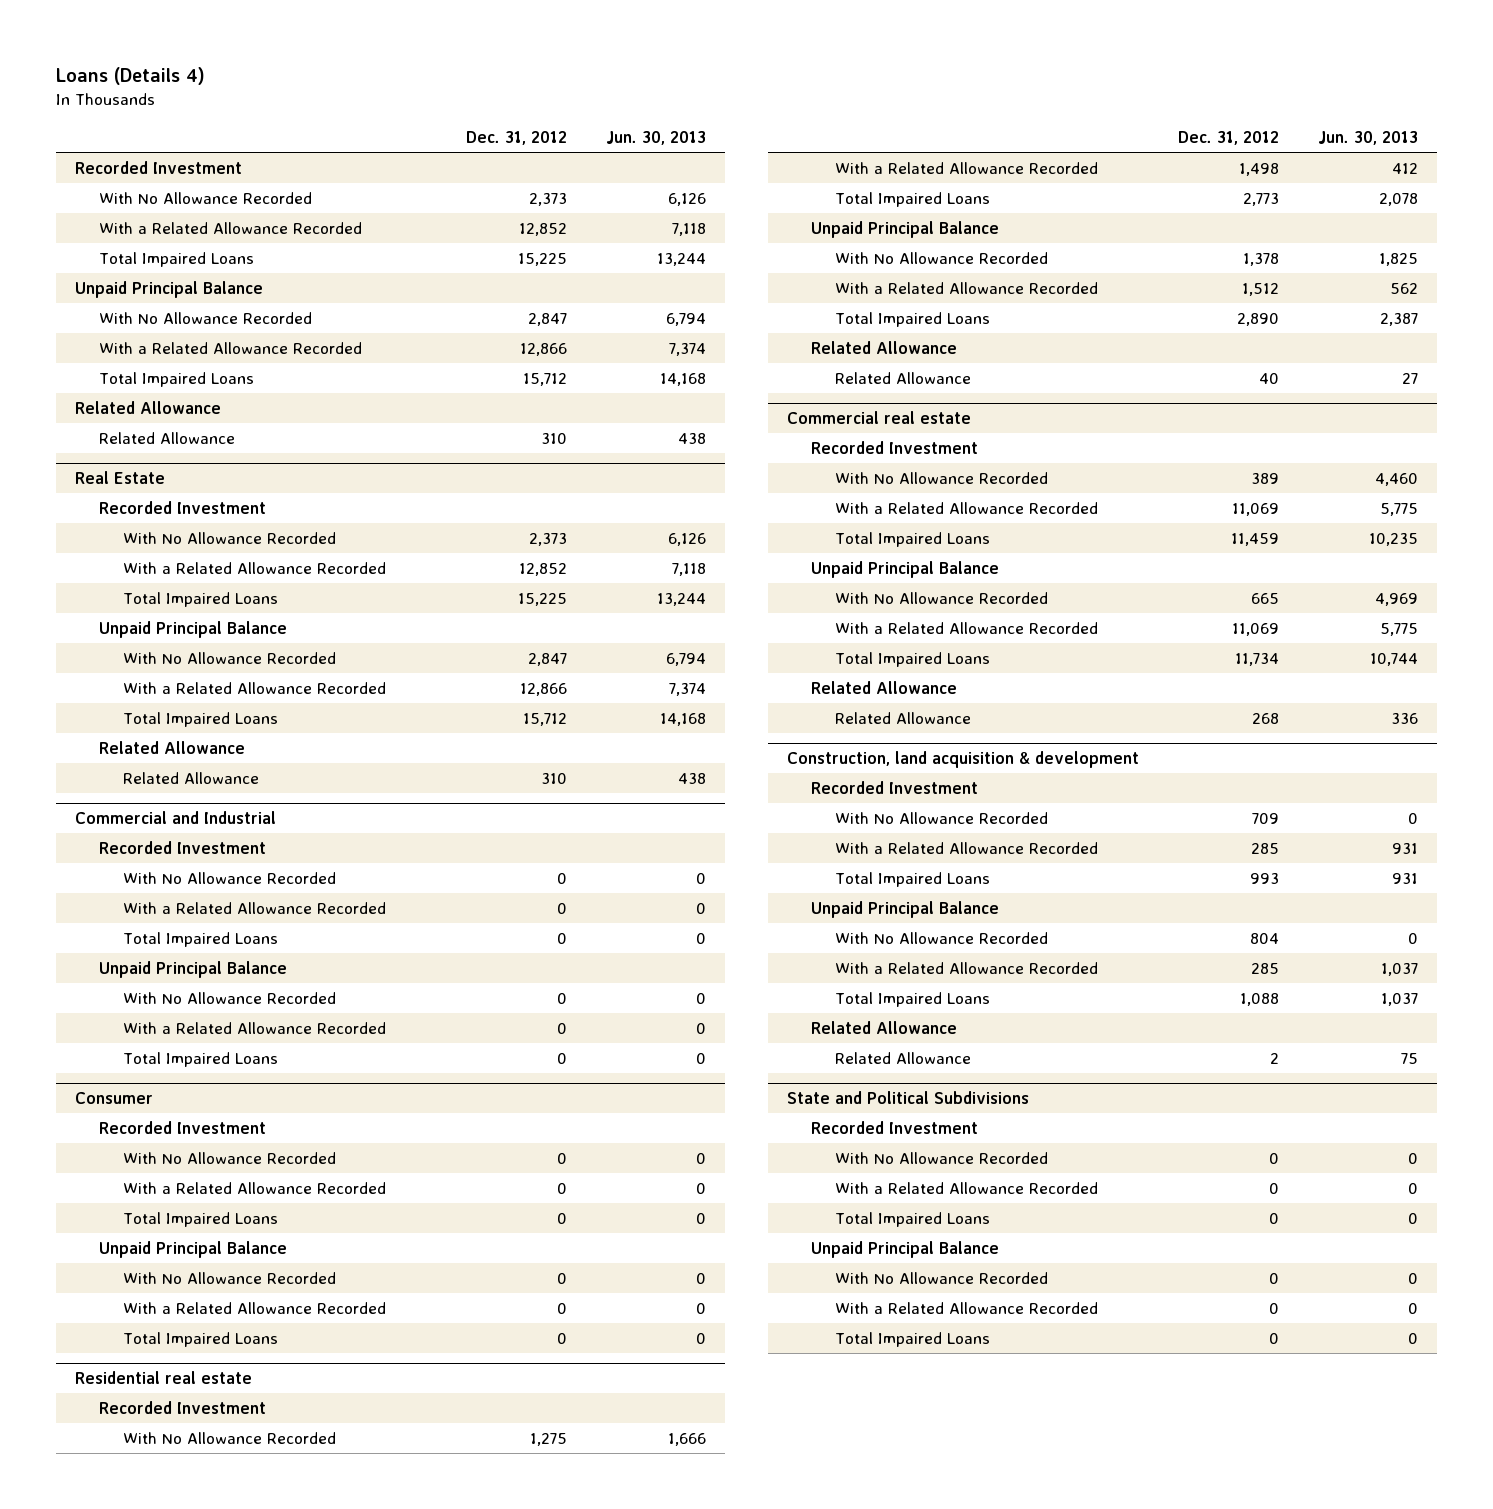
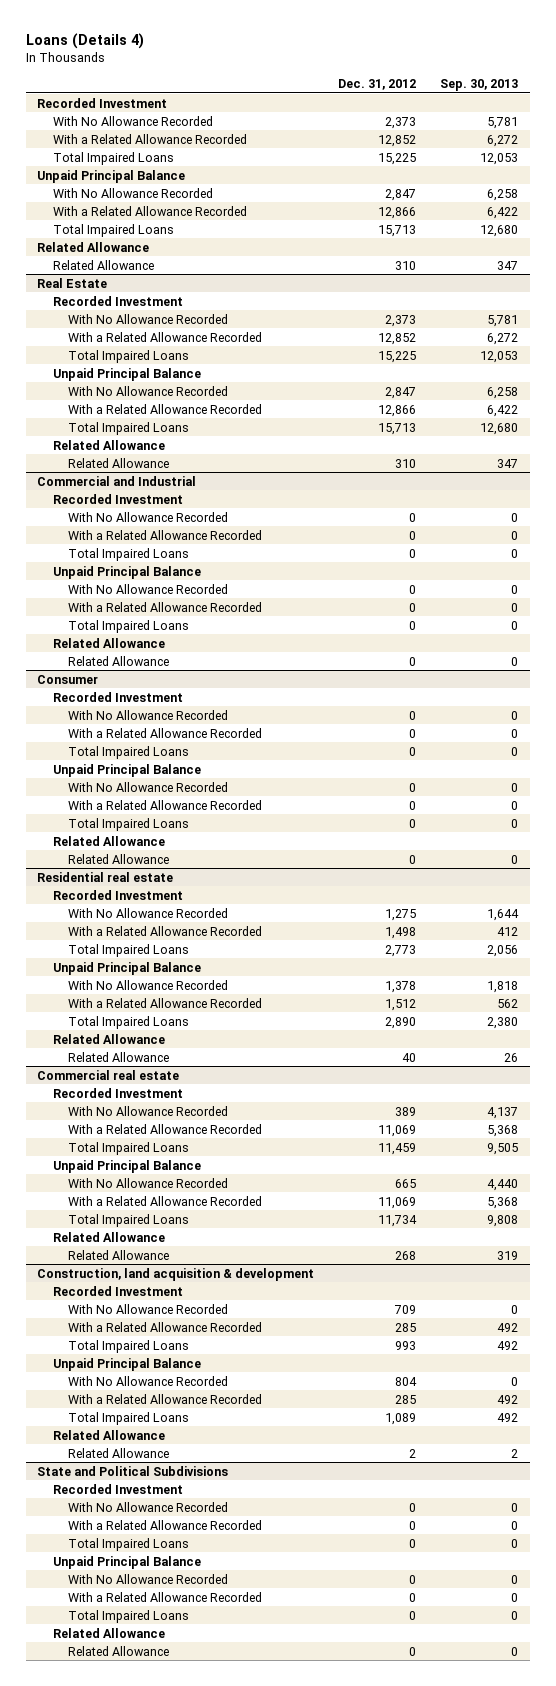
- | Dec. 31, 2012 | Jun. 30, 2013
+ | Dec. 31, 2012 | Sep. 30, 2013
- Total Impaired Loans | 15,712 | 14,168
+ Total Impaired Loans | 15,713 | 12,680
@ Real Estate
- Total Impaired Loans | 15,712 | 14,168
+ Total Impaired Loans | 15,713 | 12,680
@ Commercial and Industrial
+ Related Allowance
+ Related Allowance | 0 | 0
@ Consumer
+ Related Allowance
+ Related Allowance | 0 | 0
@ Construction, land acquisition & development
- Total Impaired Loans | 1,088 | 1,037
+ Total Impaired Loans | 1,089 | 492
@ State and Political Subdivisions
+ Related Allowance
+ Related Allowance | 0 | 0

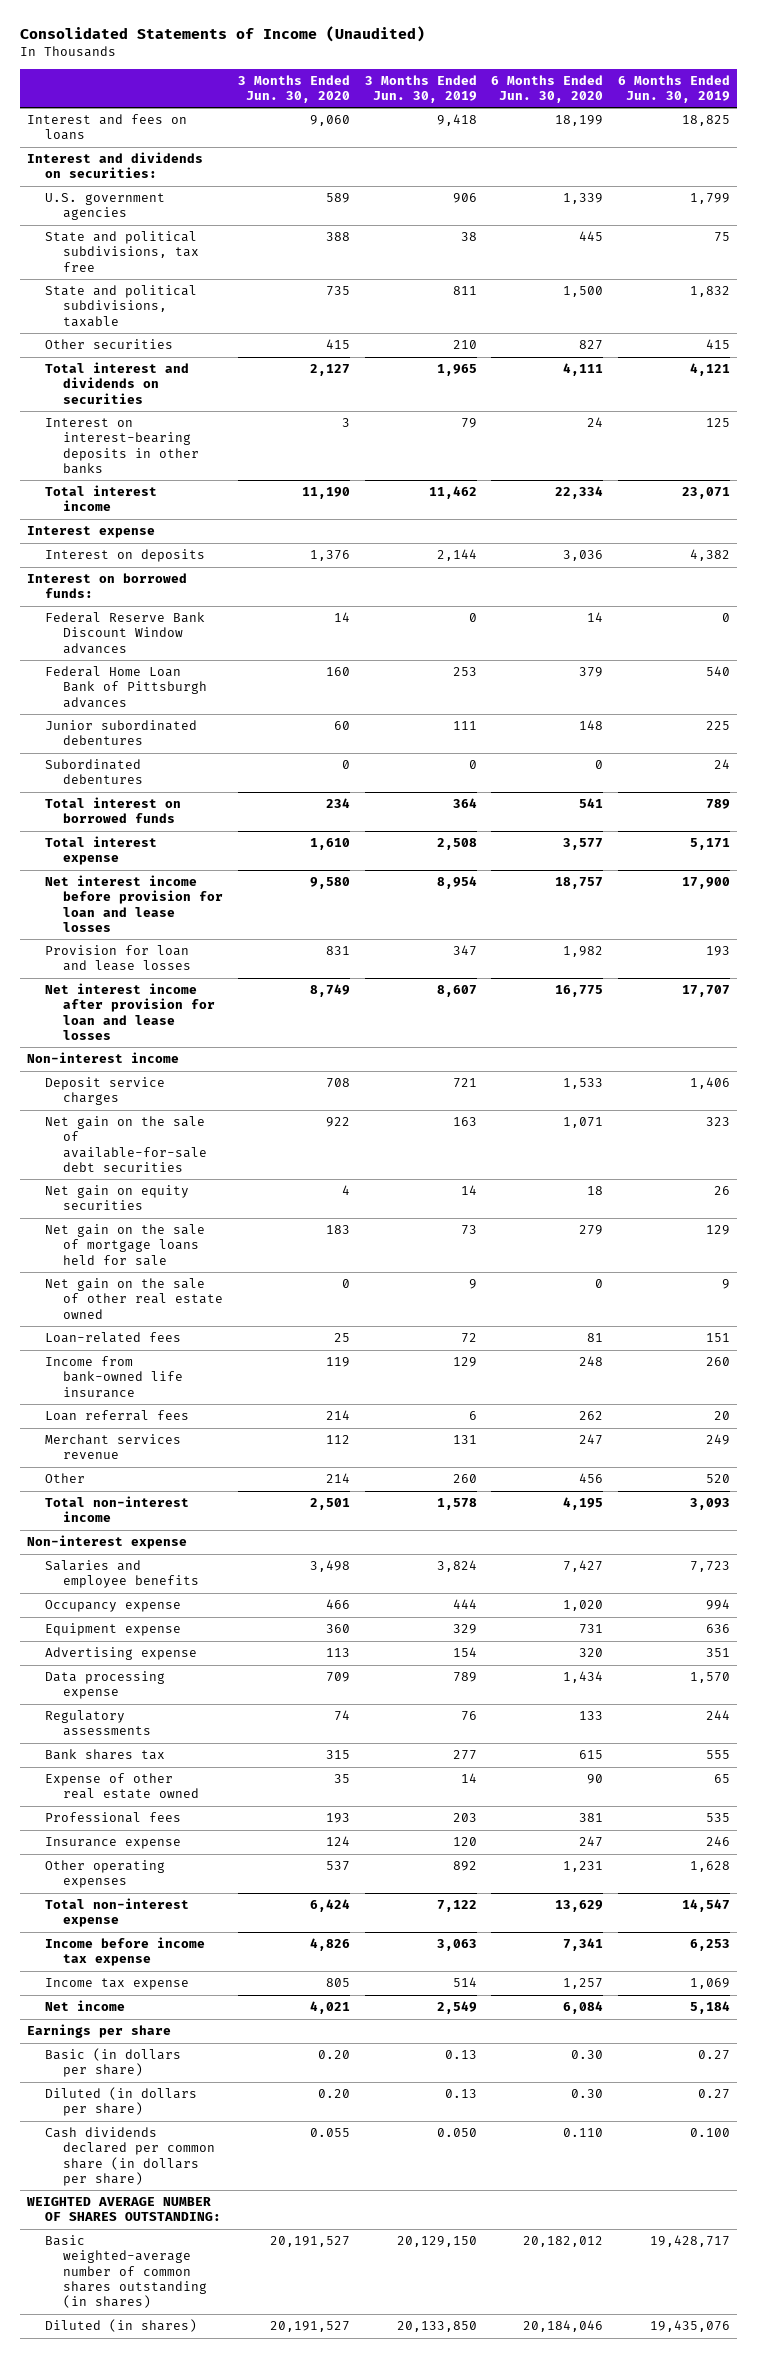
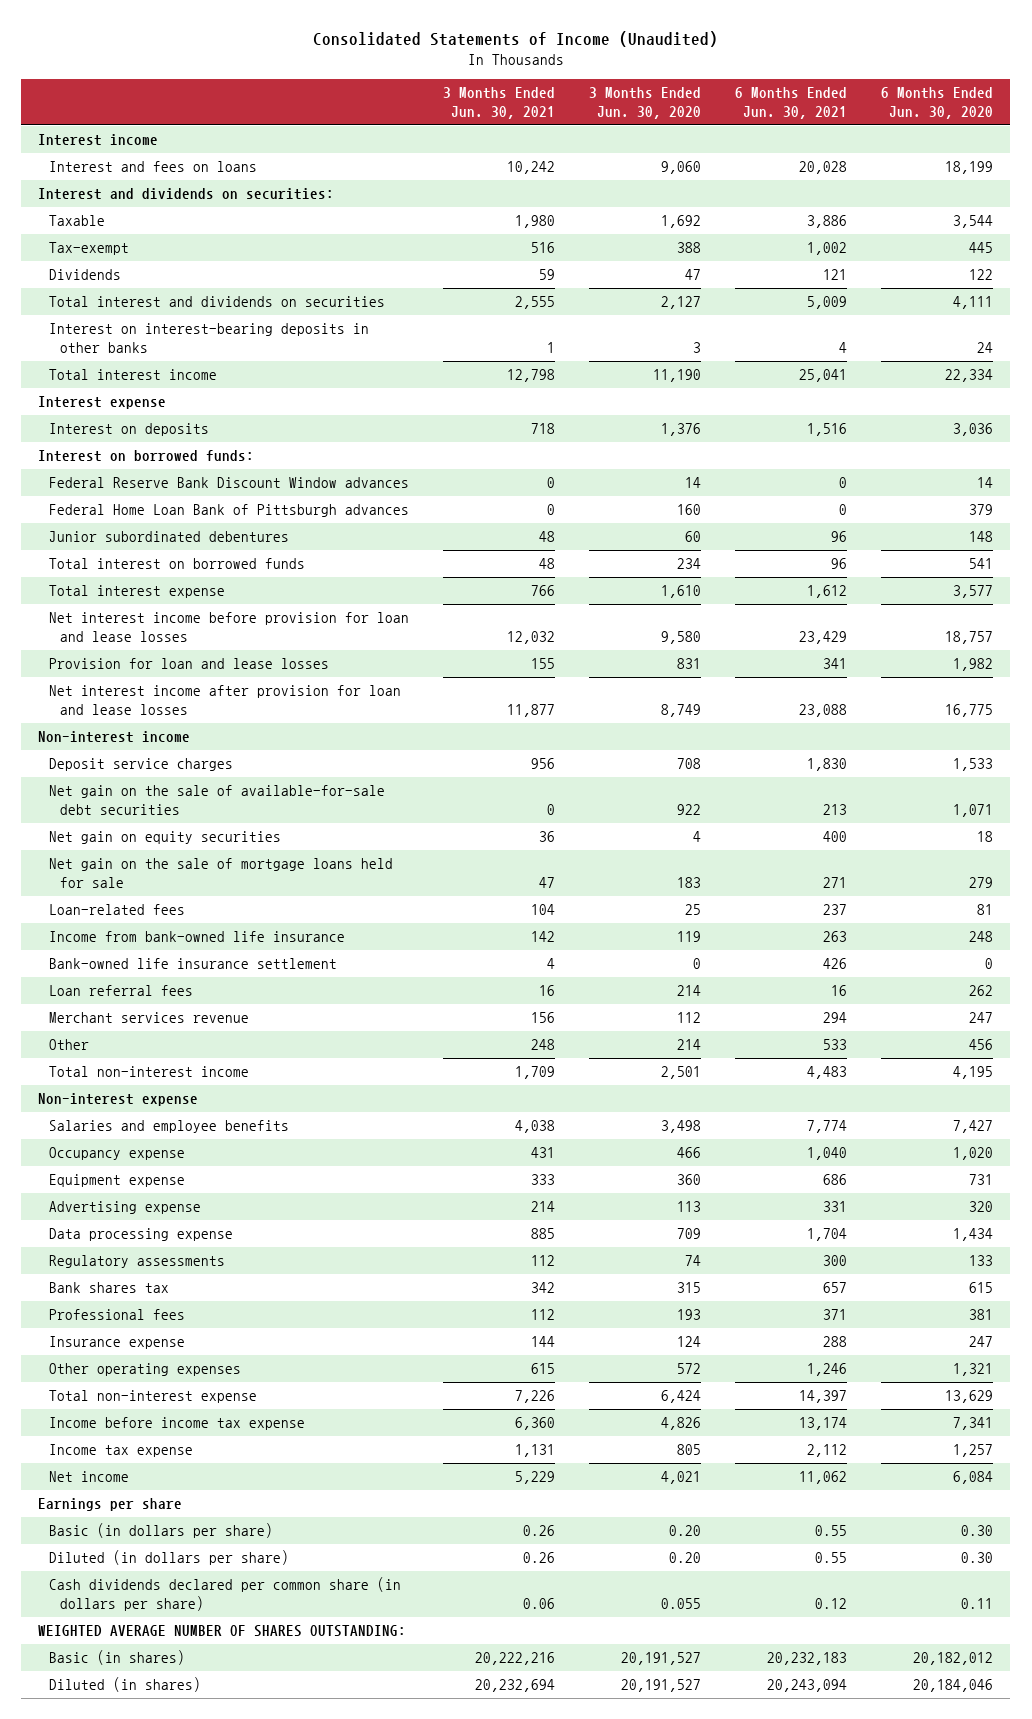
- | 3 Months Ended Jun. 30, 2020 | 3 Months Ended Jun. 30, 2019 | 6 Months Ended Jun. 30, 2020 | 6 Months Ended Jun. 30, 2019
+ | 3 Months Ended Jun. 30, 2021 | 3 Months Ended Jun. 30, 2020 | 6 Months Ended Jun. 30, 2021 | 6 Months Ended Jun. 30, 2020
+ Interest income
- U.S. government agencies | 589 | 906 | 1,339 | 1,799
- State and political subdivisions, tax free | 388 | 38 | 445 | 75
- State and political subdivisions, taxable | 735 | 811 | 1,500 | 1,832
- Other securities | 415 | 210 | 827 | 415
+ Taxable | 1,980 | 1,692 | 3,886 | 3,544
+ Tax-exempt | 516 | 388 | 1,002 | 445
+ Dividends | 59 | 47 | 121 | 122
- Subordinated debentures | 0 | 0 | 0 | 24
- Net gain on the sale of other real estate owned | 0 | 9 | 0 | 9
+ Bank-owned life insurance settlement | 4 | 0 | 426 | 0
- Expense of other real estate owned | 35 | 14 | 90 | 65
- Other operating expenses | 537 | 892 | 1,231 | 1,628
+ Other operating expenses | 615 | 572 | 1,246 | 1,321
- Cash dividends declared per common share (in dollars per share) | 0.055 | 0.050 | 0.110 | 0.100
+ Cash dividends declared per common share (in dollars per share) | 0.06 | 0.055 | 0.12 | 0.11
- Basic weighted-average number of common shares outstanding (in shares) | 20,191,527 | 20,129,150 | 20,182,012 | 19,428,717
+ Basic (in shares) | 20,222,216 | 20,191,527 | 20,232,183 | 20,182,012

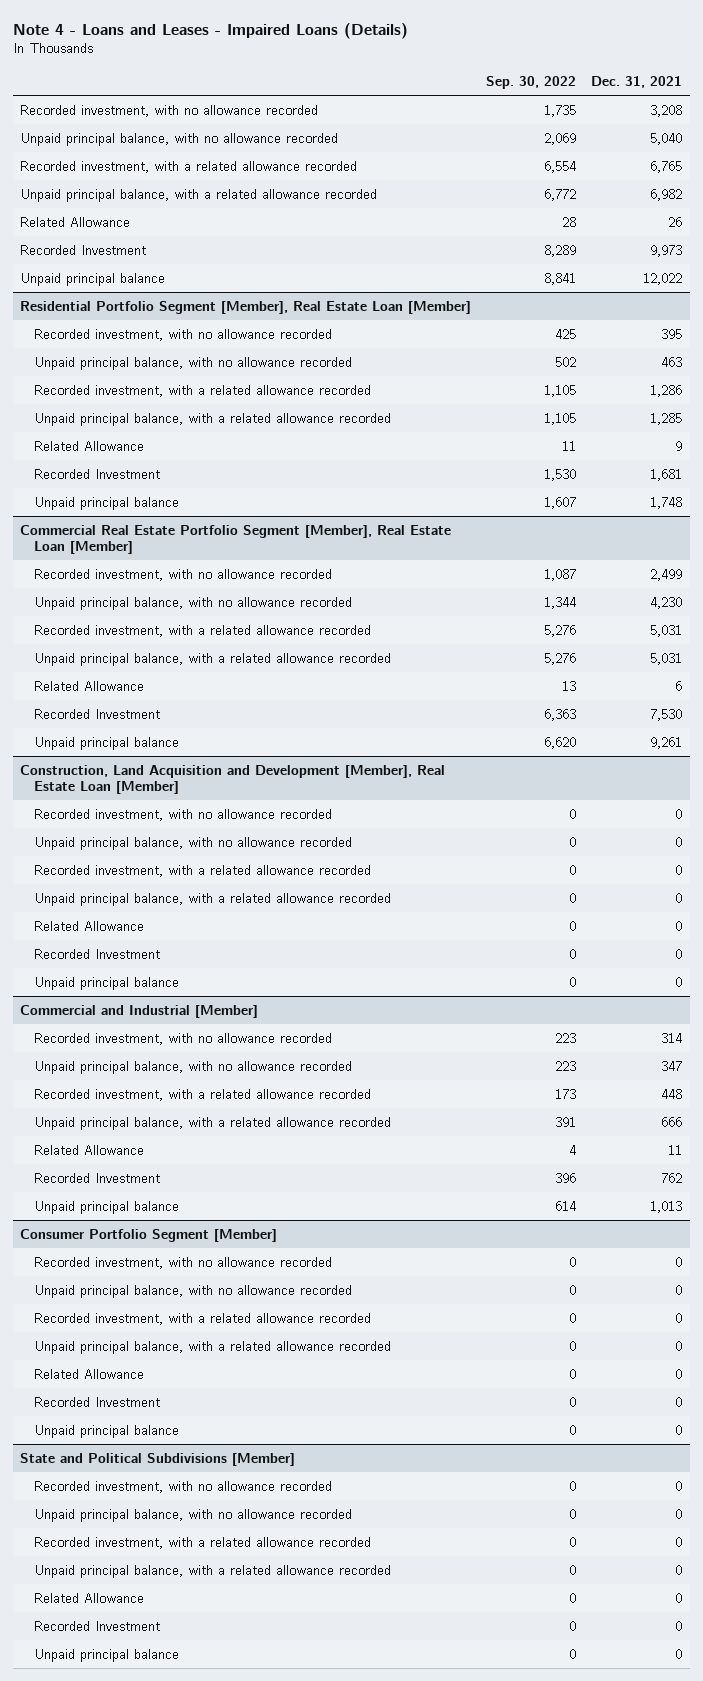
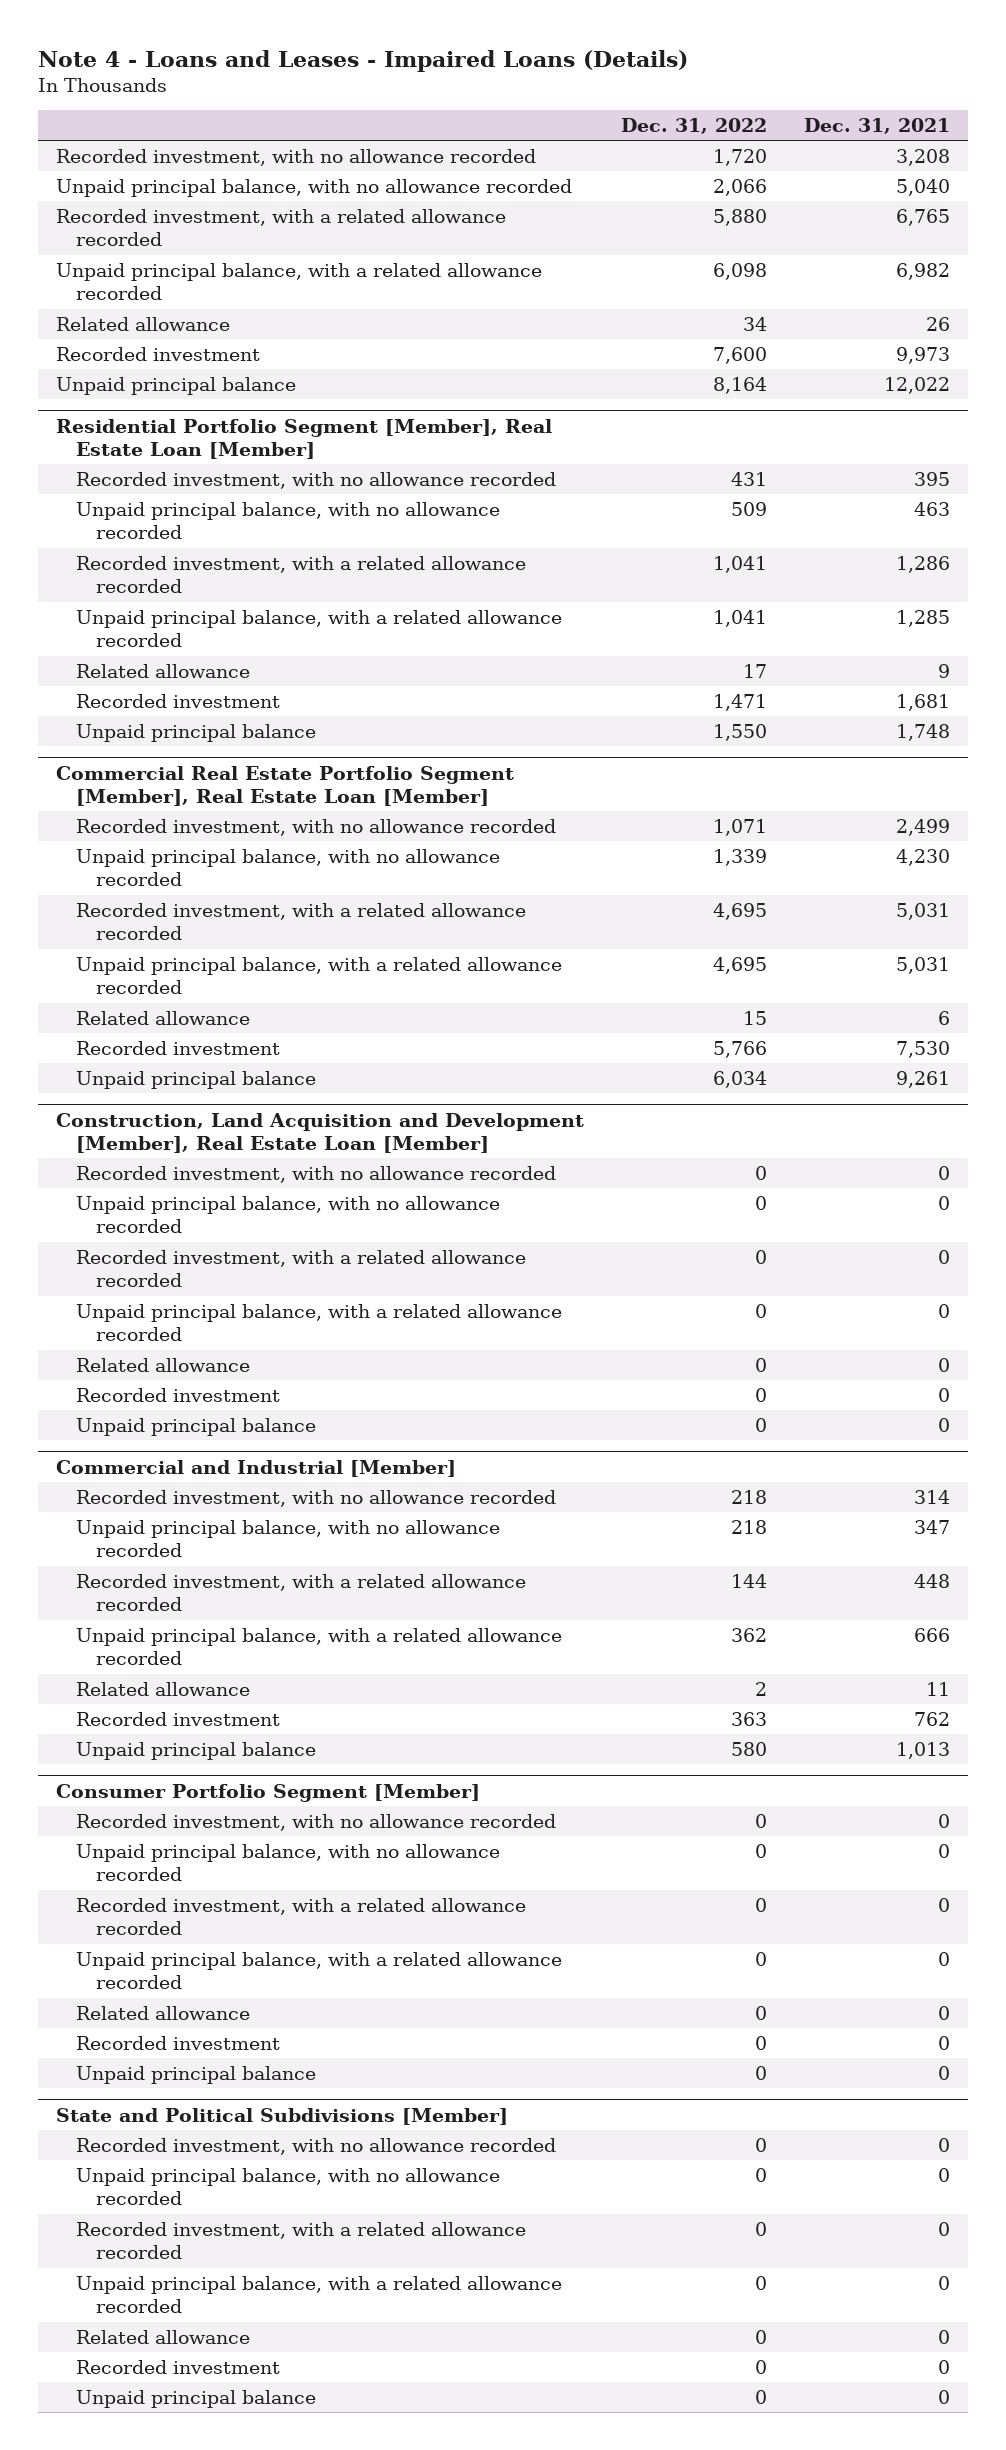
- | Sep. 30, 2022 | Dec. 31, 2021
+ | Dec. 31, 2022 | Dec. 31, 2021
- Related Allowance | 28 | 26
- Recorded Investment | 8,289 | 9,973
+ Related allowance | 34 | 26
+ Recorded investment | 7,600 | 9,973
@ Residential Portfolio Segment [Member], Real Estate Loan [Member]
- Related Allowance | 11 | 9
- Recorded Investment | 1,530 | 1,681
+ Related allowance | 17 | 9
+ Recorded investment | 1,471 | 1,681
@ Commercial Real Estate Portfolio Segment [Member], Real Estate Loan [Member]
- Related Allowance | 13 | 6
- Recorded Investment | 6,363 | 7,530
+ Related allowance | 15 | 6
+ Recorded investment | 5,766 | 7,530
@ Construction, Land Acquisition and Development [Member], Real Estate Loan [Member]
- Related Allowance | 0 | 0
- Recorded Investment | 0 | 0
+ Related allowance | 0 | 0
+ Recorded investment | 0 | 0
@ Commercial and Industrial [Member]
- Related Allowance | 4 | 11
- Recorded Investment | 396 | 762
+ Related allowance | 2 | 11
+ Recorded investment | 363 | 762
@ Consumer Portfolio Segment [Member]
- Related Allowance | 0 | 0
- Recorded Investment | 0 | 0
+ Related allowance | 0 | 0
+ Recorded investment | 0 | 0
@ State and Political Subdivisions [Member]
- Related Allowance | 0 | 0
- Recorded Investment | 0 | 0
+ Related allowance | 0 | 0
+ Recorded investment | 0 | 0

